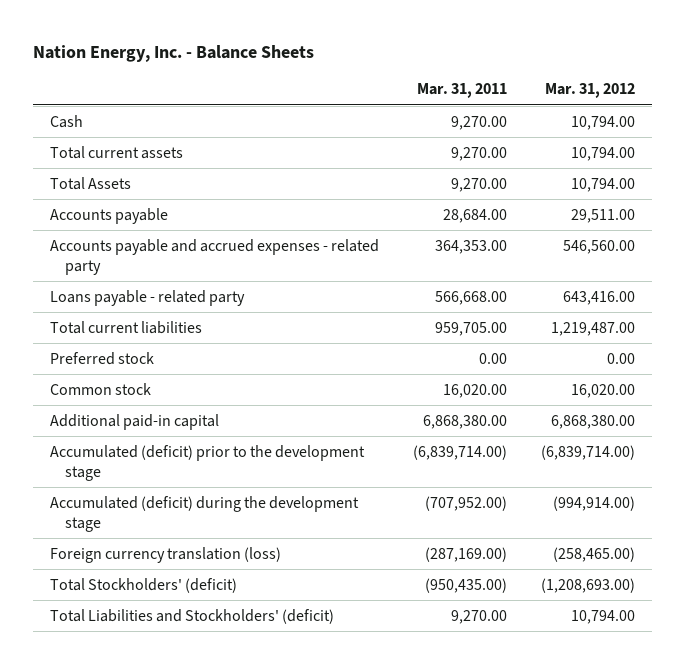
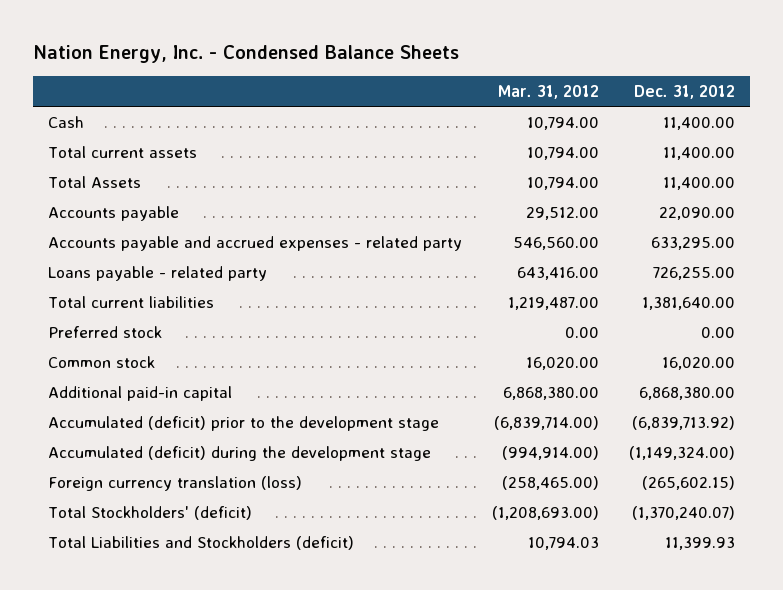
- Nation Energy, Inc. - Balance Sheets
+ Nation Energy, Inc. - Condensed Balance Sheets
- | Mar. 31, 2011 | Mar. 31, 2012
+ | Mar. 31, 2012 | Dec. 31, 2012
- Accounts payable | 28,684.00 | 29,511.00
+ Accounts payable | 29,512.00 | 22,090.00
- Total Liabilities and Stockholders' (deficit) | 9,270.00 | 10,794.00
+ Total Liabilities and Stockholders (deficit) | 10,794.03 | 11,399.93

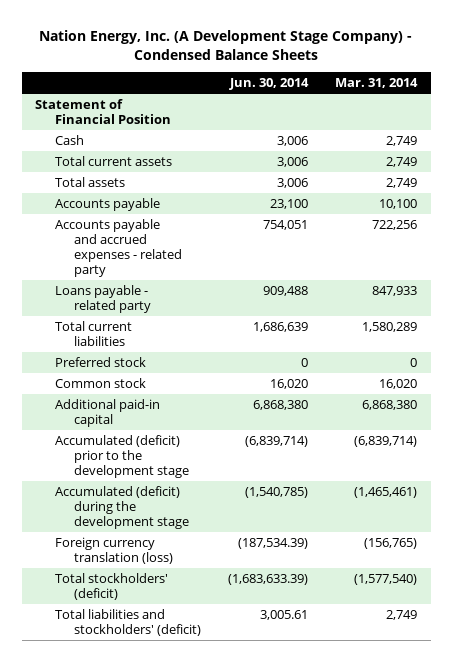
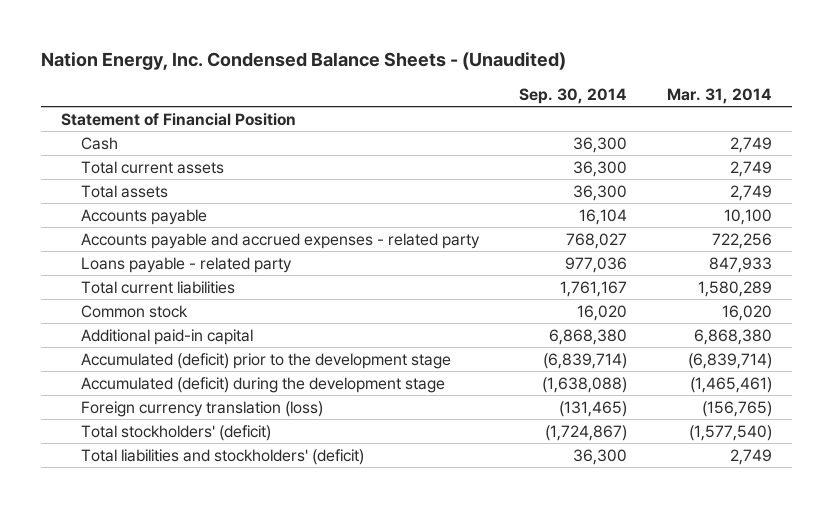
- Nation Energy, Inc. (A Development Stage Company) - Condensed Balance Sheets
+ Nation Energy, Inc. Condensed Balance Sheets - (Unaudited)
- | Jun. 30, 2014 | Mar. 31, 2014
+ | Sep. 30, 2014 | Mar. 31, 2014
- Preferred stock | 0 | 0

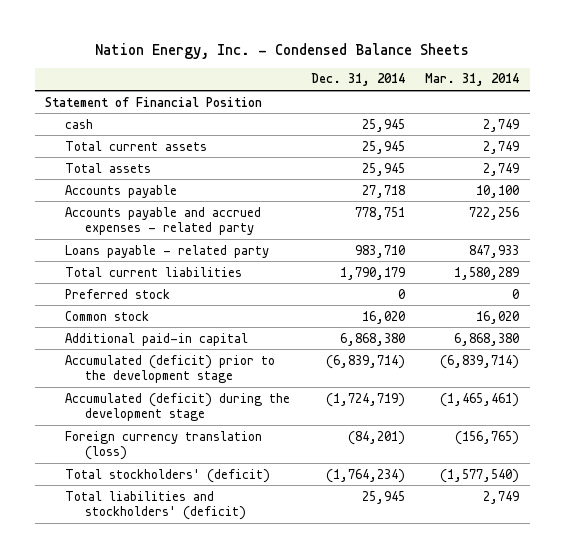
- Nation Energy, Inc. Condensed Balance Sheets - (Unaudited)
+ Nation Energy, Inc. - Condensed Balance Sheets
- | Sep. 30, 2014 | Mar. 31, 2014
+ | Dec. 31, 2014 | Mar. 31, 2014
- Cash | 36,300 | 2,749
+ cash | 25,945 | 2,749
+ Preferred stock | 0 | 0

